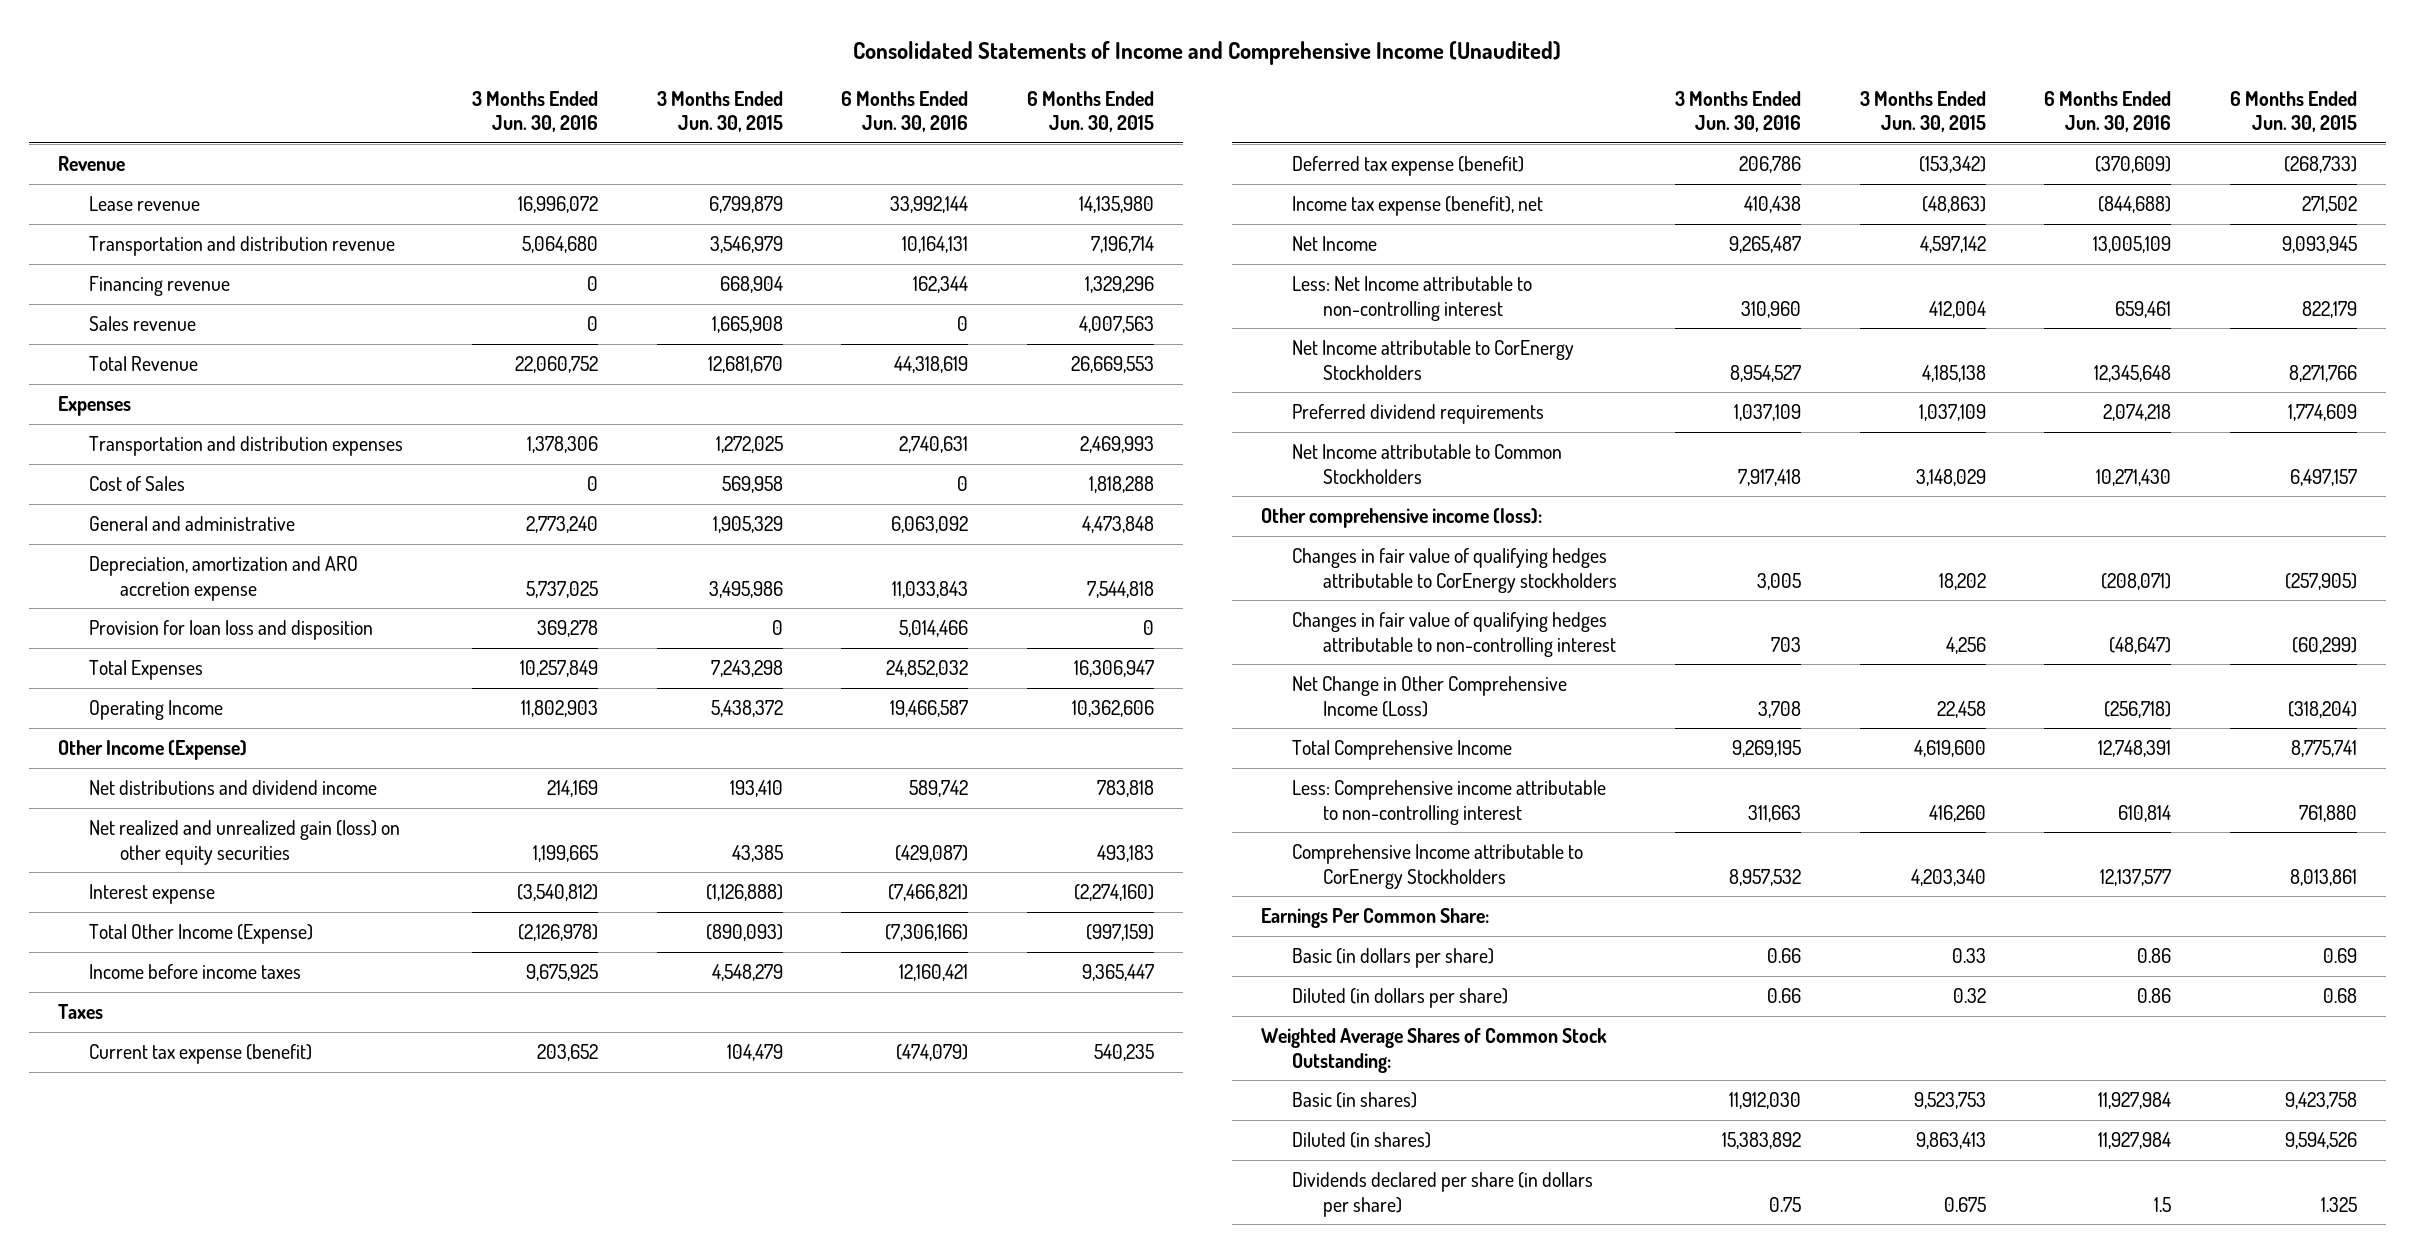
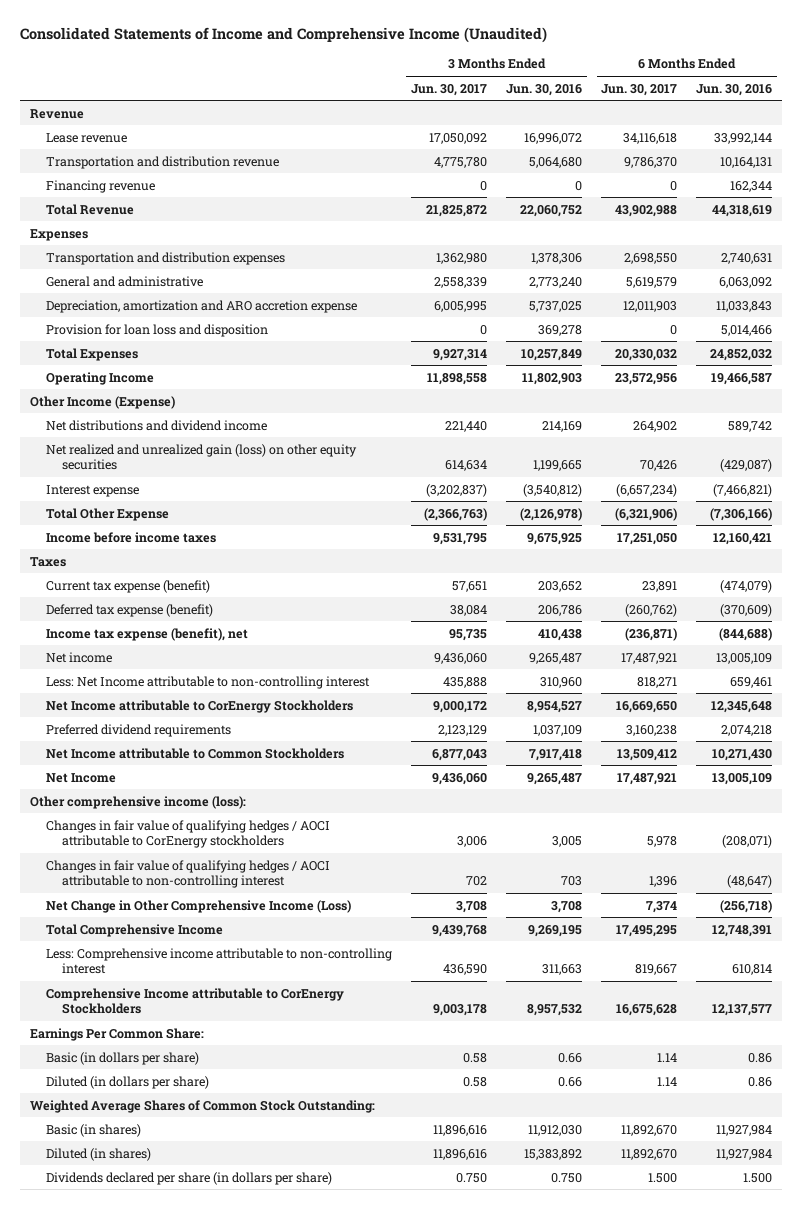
- | 3 Months Ended Jun. 30, 2016 | 3 Months Ended Jun. 30, 2015 | 6 Months Ended Jun. 30, 2016 | 6 Months Ended Jun. 30, 2015
+ | 3 Months Ended Jun. 30, 2017 | 3 Months Ended Jun. 30, 2016 | 6 Months Ended Jun. 30, 2017 | 6 Months Ended Jun. 30, 2016
- Sales revenue | 0 | 1,665,908 | 0 | 4,007,563
- Cost of Sales | 0 | 569,958 | 0 | 1,818,288
- Total Other Income (Expense) | (2,126,978) | (890,093) | (7,306,166) | (997,159)
+ Total Other Expense | (2,366,763) | (2,126,978) | (6,321,906) | (7,306,166)
+ Net income | 9,436,060 | 9,265,487 | 17,487,921 | 13,005,109
moved down: Net Income | 9,436,060 | 9,265,487 | 17,487,921 | 13,005,109
- Changes in fair value of qualifying hedges attributable to CorEnergy stockholders | 3,005 | 18,202 | (208,071) | (257,905)
- Changes in fair value of qualifying hedges attributable to non-controlling interest | 703 | 4,256 | (48,647) | (60,299)
+ Changes in fair value of qualifying hedges / AOCI attributable to CorEnergy stockholders | 3,006 | 3,005 | 5,978 | (208,071)
+ Changes in fair value of qualifying hedges / AOCI attributable to non-controlling interest | 702 | 703 | 1,396 | (48,647)
- Dividends declared per share (in dollars per share) | 0.75 | 0.675 | 1.5 | 1.325
+ Dividends declared per share (in dollars per share) | 0.750 | 0.750 | 1.500 | 1.500

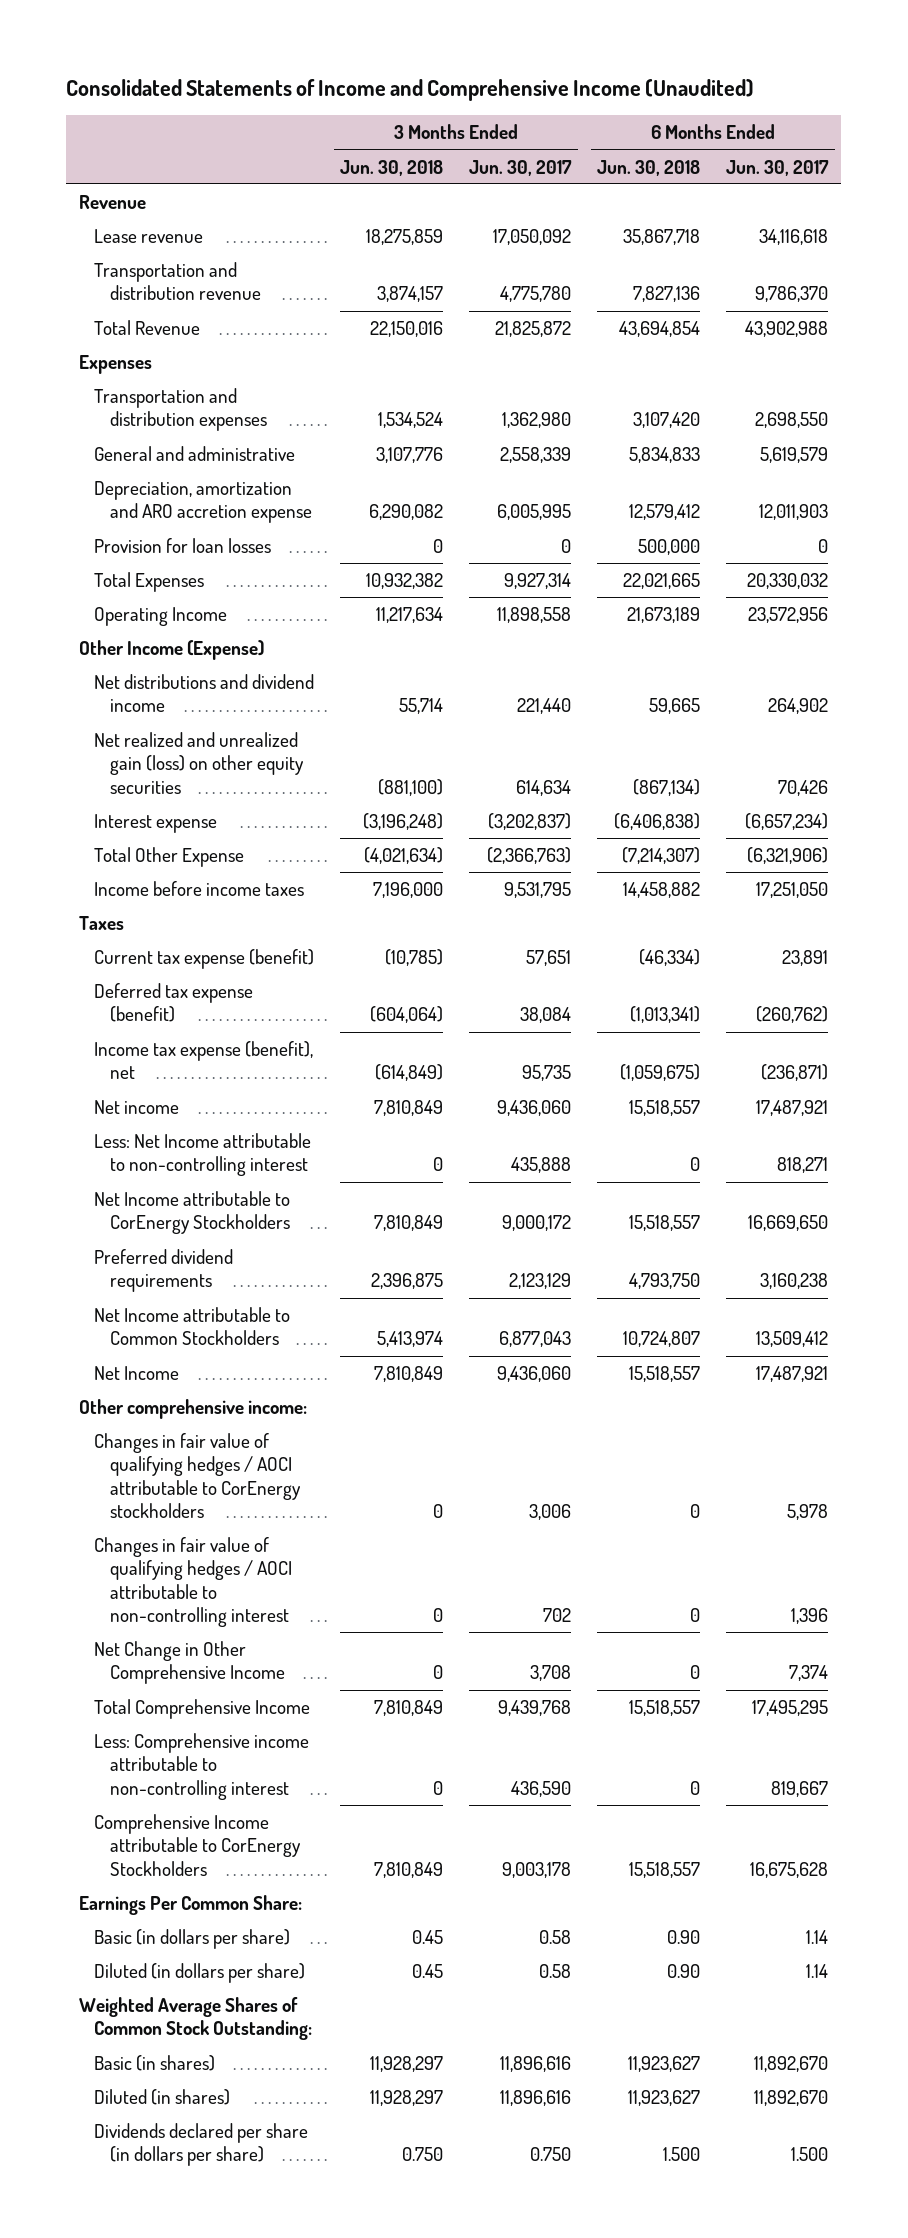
- | 3 Months Ended Jun. 30, 2017 | 3 Months Ended Jun. 30, 2016 | 6 Months Ended Jun. 30, 2017 | 6 Months Ended Jun. 30, 2016
+ | 3 Months Ended Jun. 30, 2018 | 3 Months Ended Jun. 30, 2017 | 6 Months Ended Jun. 30, 2018 | 6 Months Ended Jun. 30, 2017
- Financing revenue | 0 | 0 | 0 | 162,344
- Provision for loan loss and disposition | 0 | 369,278 | 0 | 5,014,466
+ Provision for loan losses | 0 | 0 | 500,000 | 0
- Other comprehensive income (loss):
+ Other comprehensive income:
- Net Change in Other Comprehensive Income (Loss) | 3,708 | 3,708 | 7,374 | (256,718)
+ Net Change in Other Comprehensive Income | 0 | 3,708 | 0 | 7,374

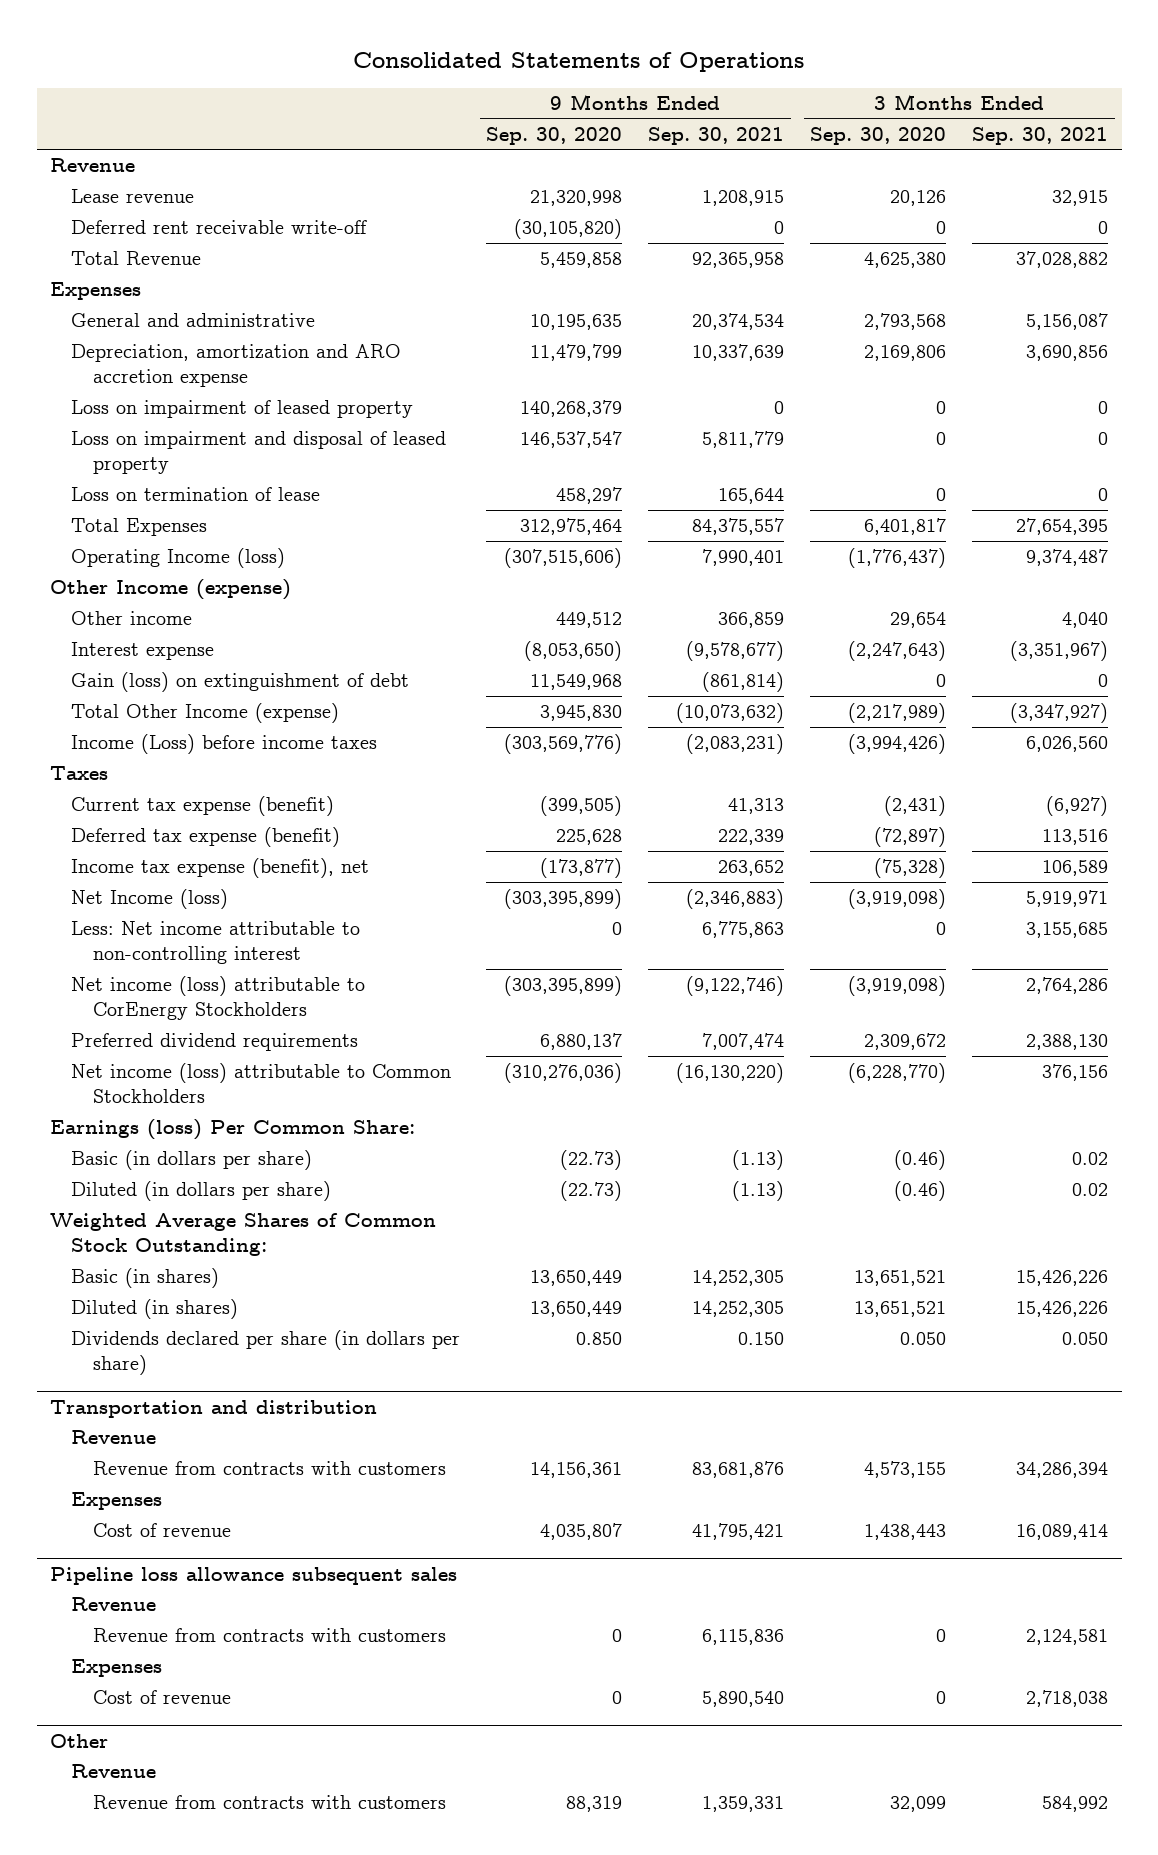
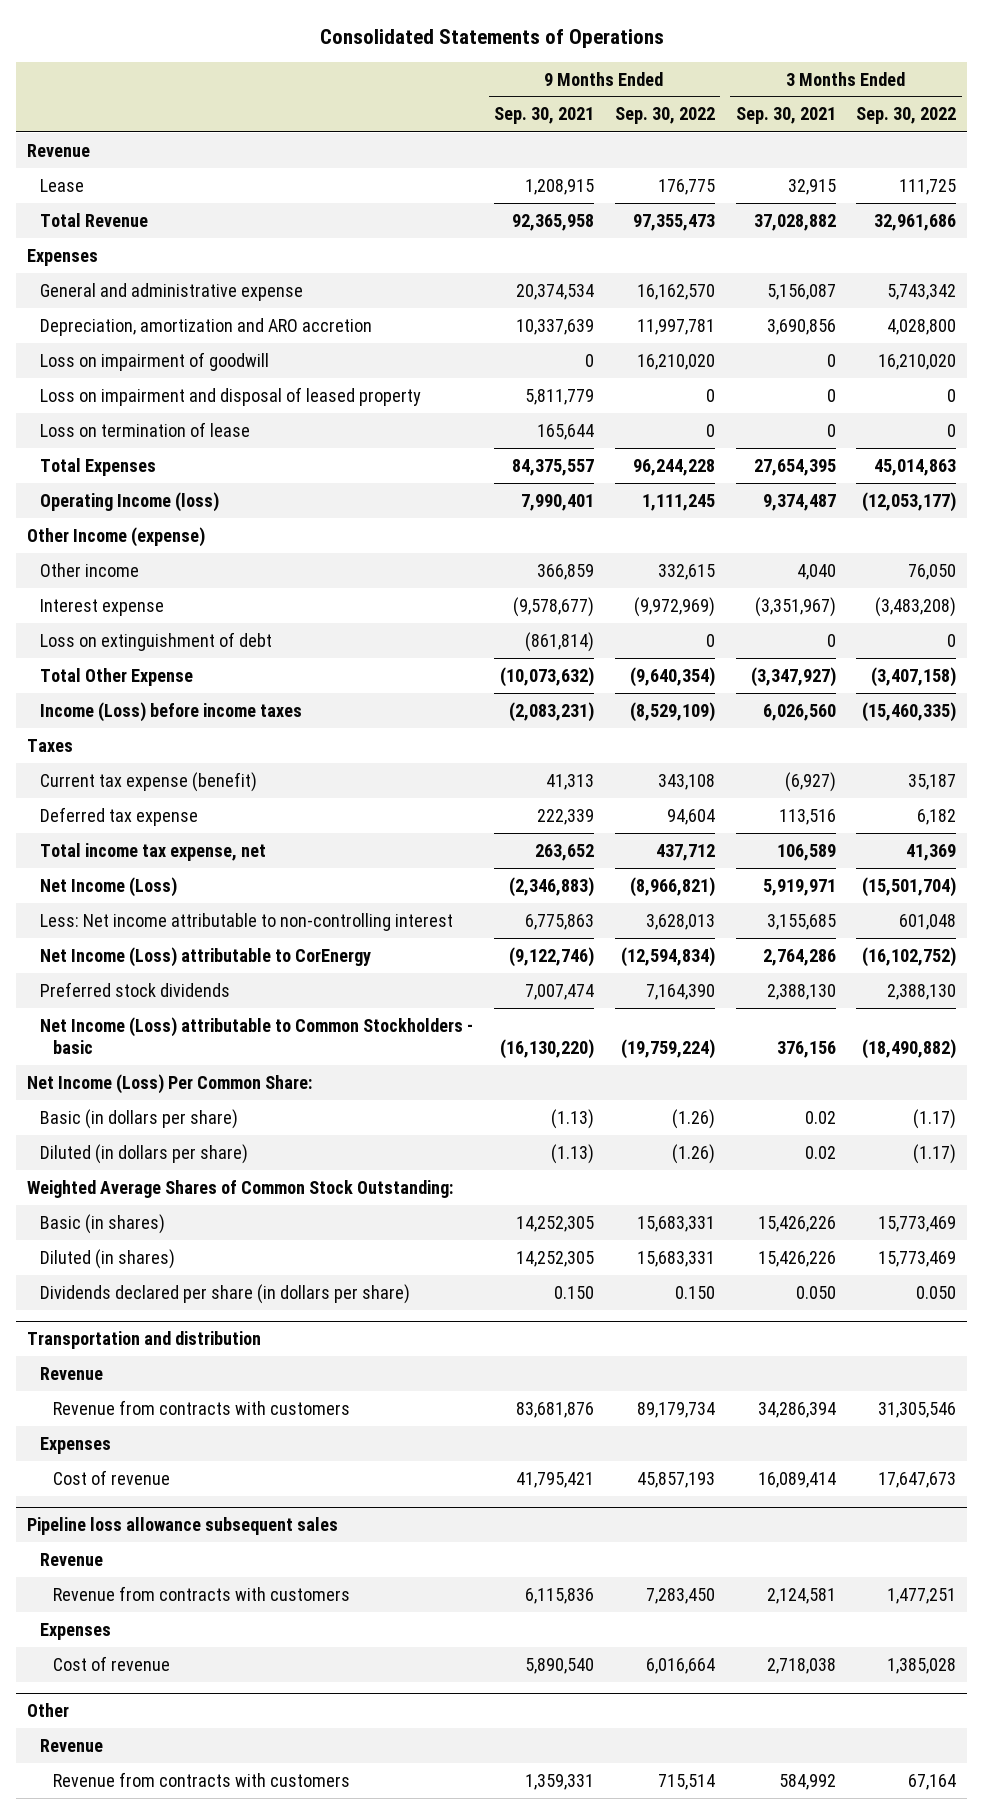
- | 9 Months Ended Sep. 30, 2020 | 9 Months Ended Sep. 30, 2021 | 3 Months Ended Sep. 30, 2020 | 3 Months Ended Sep. 30, 2021
+ | 9 Months Ended Sep. 30, 2021 | 9 Months Ended Sep. 30, 2022 | 3 Months Ended Sep. 30, 2021 | 3 Months Ended Sep. 30, 2022
- Lease revenue | 21,320,998 | 1,208,915 | 20,126 | 32,915
- Deferred rent receivable write-off | (30,105,820) | 0 | 0 | 0
+ Lease | 1,208,915 | 176,775 | 32,915 | 111,725
- General and administrative | 10,195,635 | 20,374,534 | 2,793,568 | 5,156,087
- Depreciation, amortization and ARO accretion expense | 11,479,799 | 10,337,639 | 2,169,806 | 3,690,856
- Loss on impairment of leased property | 140,268,379 | 0 | 0 | 0
+ General and administrative expense | 20,374,534 | 16,162,570 | 5,156,087 | 5,743,342
+ Depreciation, amortization and ARO accretion | 10,337,639 | 11,997,781 | 3,690,856 | 4,028,800
+ Loss on impairment of goodwill | 0 | 16,210,020 | 0 | 16,210,020
- Gain (loss) on extinguishment of debt | 11,549,968 | (861,814) | 0 | 0
- Total Other Income (expense) | 3,945,830 | (10,073,632) | (2,217,989) | (3,347,927)
+ Loss on extinguishment of debt | (861,814) | 0 | 0 | 0
+ Total Other Expense | (10,073,632) | (9,640,354) | (3,347,927) | (3,407,158)
- Deferred tax expense (benefit) | 225,628 | 222,339 | (72,897) | 113,516
- Income tax expense (benefit), net | (173,877) | 263,652 | (75,328) | 106,589
- Net Income (loss) | (303,395,899) | (2,346,883) | (3,919,098) | 5,919,971
+ Deferred tax expense | 222,339 | 94,604 | 113,516 | 6,182
+ Total income tax expense, net | 263,652 | 437,712 | 106,589 | 41,369
+ Net Income (Loss) | (2,346,883) | (8,966,821) | 5,919,971 | (15,501,704)
- Net income (loss) attributable to CorEnergy Stockholders | (303,395,899) | (9,122,746) | (3,919,098) | 2,764,286
- Preferred dividend requirements | 6,880,137 | 7,007,474 | 2,309,672 | 2,388,130
- Net income (loss) attributable to Common Stockholders | (310,276,036) | (16,130,220) | (6,228,770) | 376,156
- Earnings (loss) Per Common Share:
+ Net Income (Loss) attributable to CorEnergy | (9,122,746) | (12,594,834) | 2,764,286 | (16,102,752)
+ Preferred stock dividends | 7,007,474 | 7,164,390 | 2,388,130 | 2,388,130
+ Net Income (Loss) attributable to Common Stockholders - basic | (16,130,220) | (19,759,224) | 376,156 | (18,490,882)
+ Net Income (Loss) Per Common Share:

